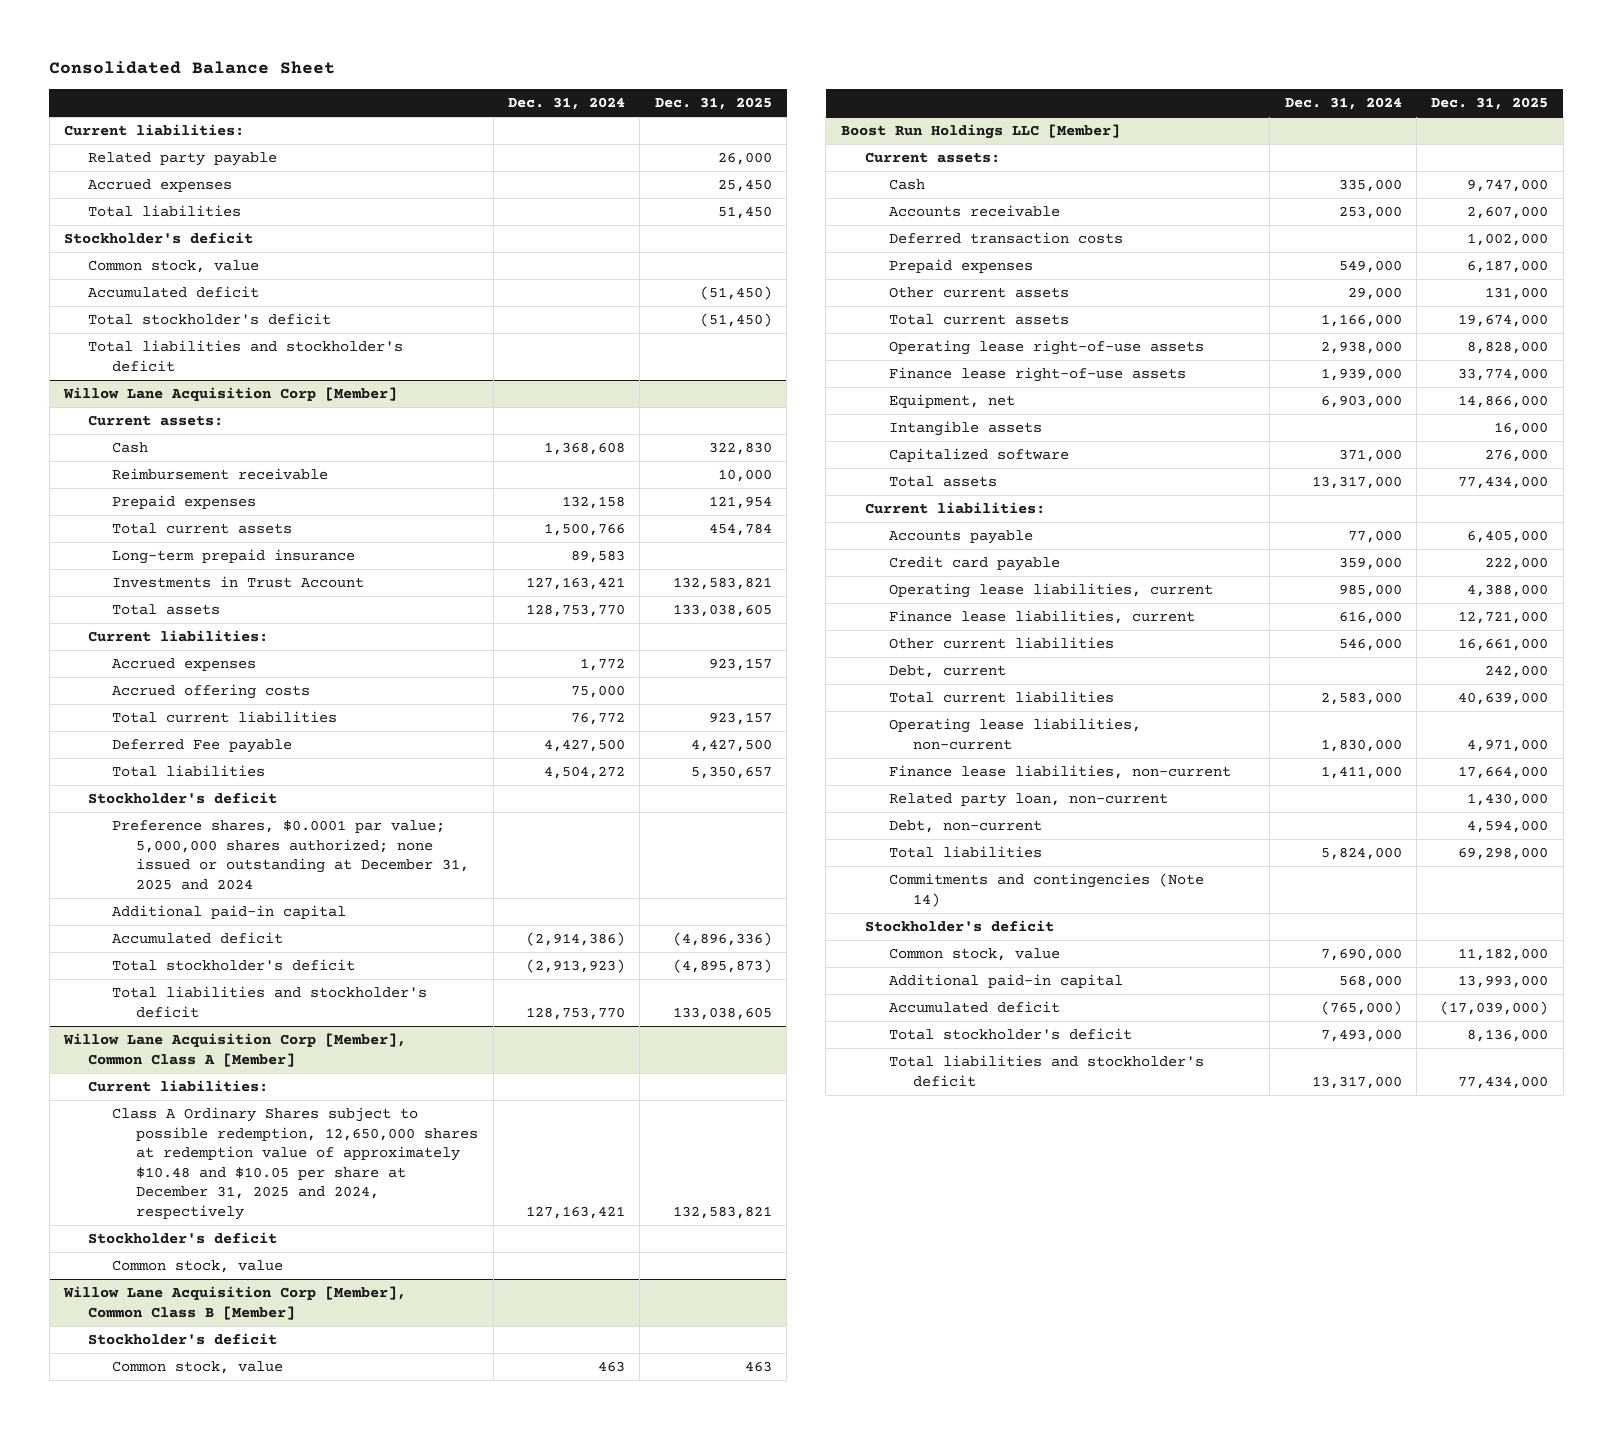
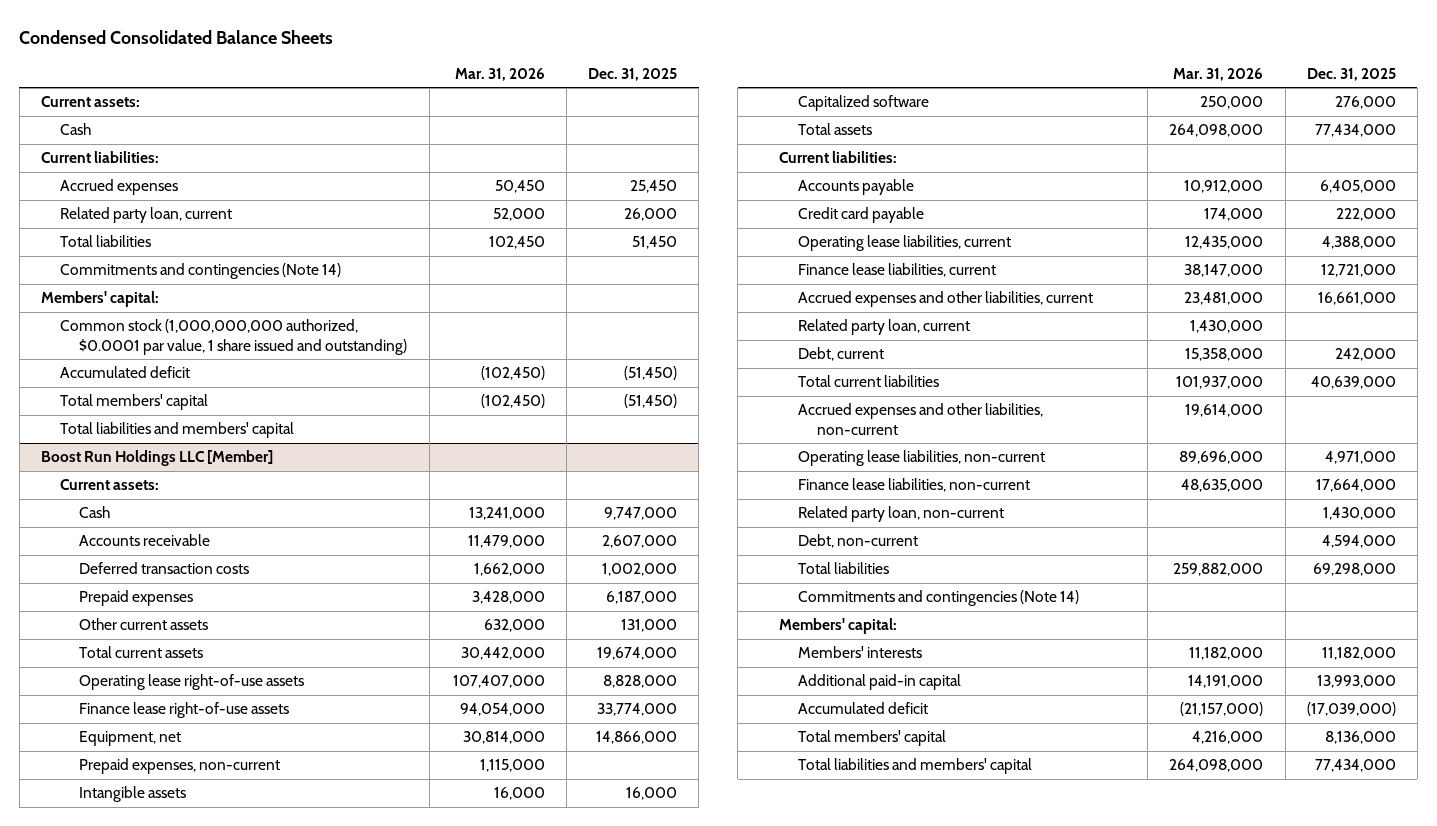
- Consolidated Balance Sheet
+ Condensed Consolidated Balance Sheets
- | Dec. 31, 2024 | Dec. 31, 2025
+ | Mar. 31, 2026 | Dec. 31, 2025
+ Current assets:
+ Cash
- Related party payable | | 26,000
+ Related party loan, current | 52,000 | 26,000
- Stockholder's deficit
- Common stock, value
+ Commitments and contingencies (Note 14)
+ Members' capital:
+ Common stock (1,000,000,000 authorized, $0.0001 par value, 1 share issued and outstanding)
- Total stockholder's deficit | | (51,450)
- Total liabilities and stockholder's deficit
- Willow Lane Acquisition Corp [Member]
- Current assets:
- Cash | 1,368,608 | 322,830
- Reimbursement receivable | | 10,000
- Prepaid expenses | 132,158 | 121,954
- Total current assets | 1,500,766 | 454,784
- Long-term prepaid insurance | 89,583 |
- Investments in Trust Account | 127,163,421 | 132,583,821
- Total assets | 128,753,770 | 133,038,605
- Current liabilities:
- Accrued expenses | 1,772 | 923,157
- Accrued offering costs | 75,000 |
- Total current liabilities | 76,772 | 923,157
- Deferred Fee payable | 4,427,500 | 4,427,500
- Total liabilities | 4,504,272 | 5,350,657
- Stockholder's deficit
- Preference shares, $0.0001 par value; 5,000,000 shares authorized; none issued or outstanding at December 31, 2025 and 2024
- Additional paid-in capital
- Accumulated deficit | (2,914,386) | (4,896,336)
- Total stockholder's deficit | (2,913,923) | (4,895,873)
- Total liabilities and stockholder's deficit | 128,753,770 | 133,038,605
- Willow Lane Acquisition Corp [Member], Common Class A [Member]
- Current liabilities:
- Class A Ordinary Shares subject to possible redemption, 12,650,000 shares at redemption value of approximately $10.48 and $10.05 per share at December 31, 2025 and 2024, respectively | 127,163,421 | 132,583,821
- Stockholder's deficit
- Common stock, value
- Willow Lane Acquisition Corp [Member], Common Class B [Member]
- Stockholder's deficit
- Common stock, value | 463 | 463
+ Total members' capital | (102,450) | (51,450)
+ Total liabilities and members' capital
@ Boost Run Holdings LLC [Member]
+ Prepaid expenses, non-current | 1,115,000 |
- Other current liabilities | 546,000 | 16,661,000
+ Accrued expenses and other liabilities, current | 23,481,000 | 16,661,000
+ Related party loan, current | 1,430,000 |
+ Accrued expenses and other liabilities, non-current | 19,614,000 |
- Stockholder's deficit
- Common stock, value | 7,690,000 | 11,182,000
+ Members' capital:
+ Members' interests | 11,182,000 | 11,182,000
- Total stockholder's deficit | 7,493,000 | 8,136,000
- Total liabilities and stockholder's deficit | 13,317,000 | 77,434,000
+ Total members' capital | 4,216,000 | 8,136,000
+ Total liabilities and members' capital | 264,098,000 | 77,434,000

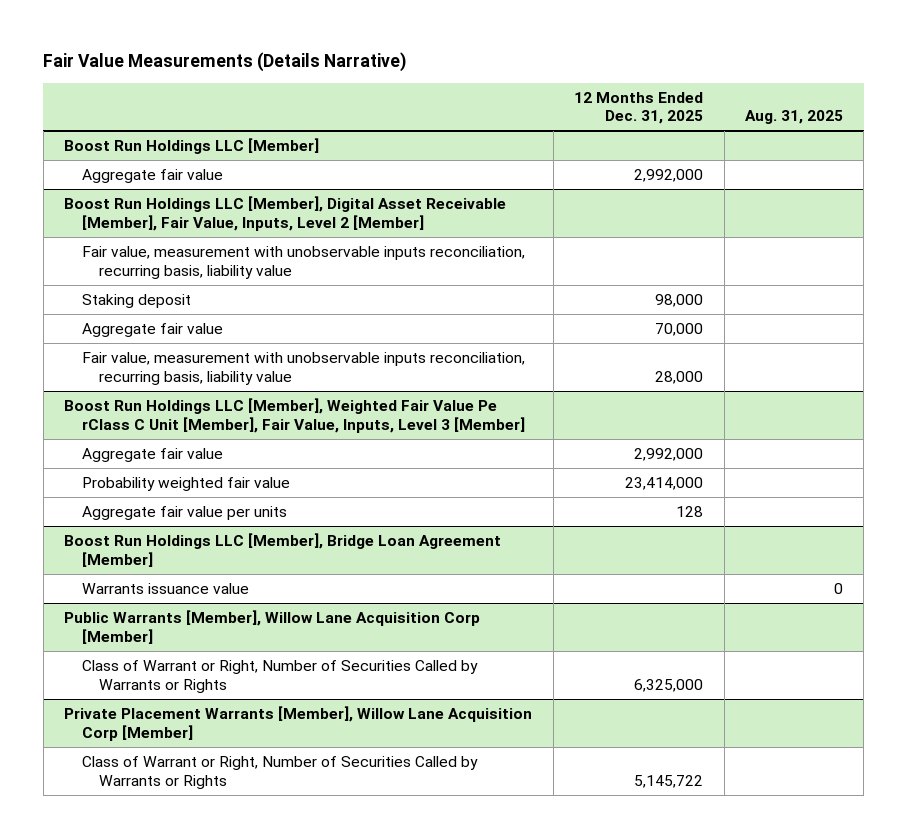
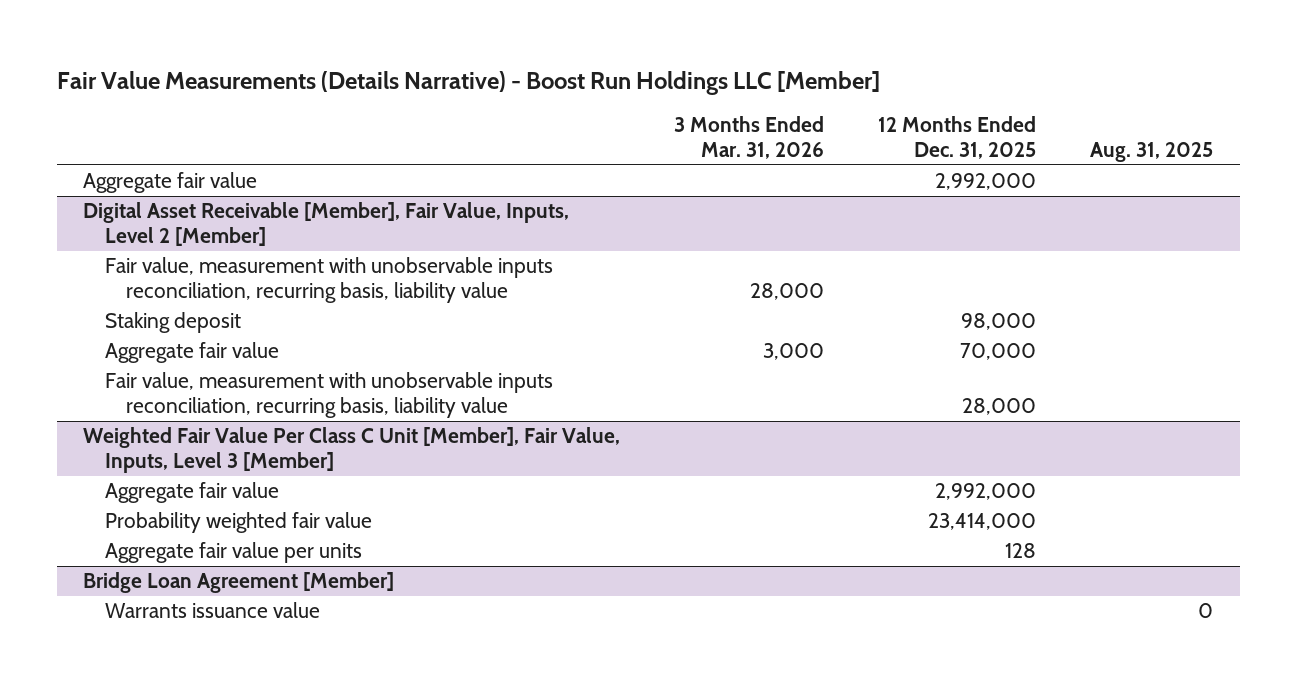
- Fair Value Measurements (Details Narrative)
+ Fair Value Measurements (Details Narrative) - Boost Run Holdings LLC [Member]
- | 12 Months Ended Dec. 31, 2025 | Aug. 31, 2025
+ | 3 Months Ended Mar. 31, 2026 | 12 Months Ended Dec. 31, 2025 | Aug. 31, 2025
- Boost Run Holdings LLC [Member]
- Boost Run Holdings LLC [Member], Digital Asset Receivable [Member], Fair Value, Inputs, Level 2 [Member]
+ Digital Asset Receivable [Member], Fair Value, Inputs, Level 2 [Member]
- Boost Run Holdings LLC [Member], Weighted Fair Value Pe rClass C Unit [Member], Fair Value, Inputs, Level 3 [Member]
+ Weighted Fair Value Per Class C Unit [Member], Fair Value, Inputs, Level 3 [Member]
- Boost Run Holdings LLC [Member], Bridge Loan Agreement [Member]
+ Bridge Loan Agreement [Member]
- Public Warrants [Member], Willow Lane Acquisition Corp [Member]
- Class of Warrant or Right, Number of Securities Called by Warrants or Rights | 6,325,000 |
- Private Placement Warrants [Member], Willow Lane Acquisition Corp [Member]
- Class of Warrant or Right, Number of Securities Called by Warrants or Rights | 5,145,722 |

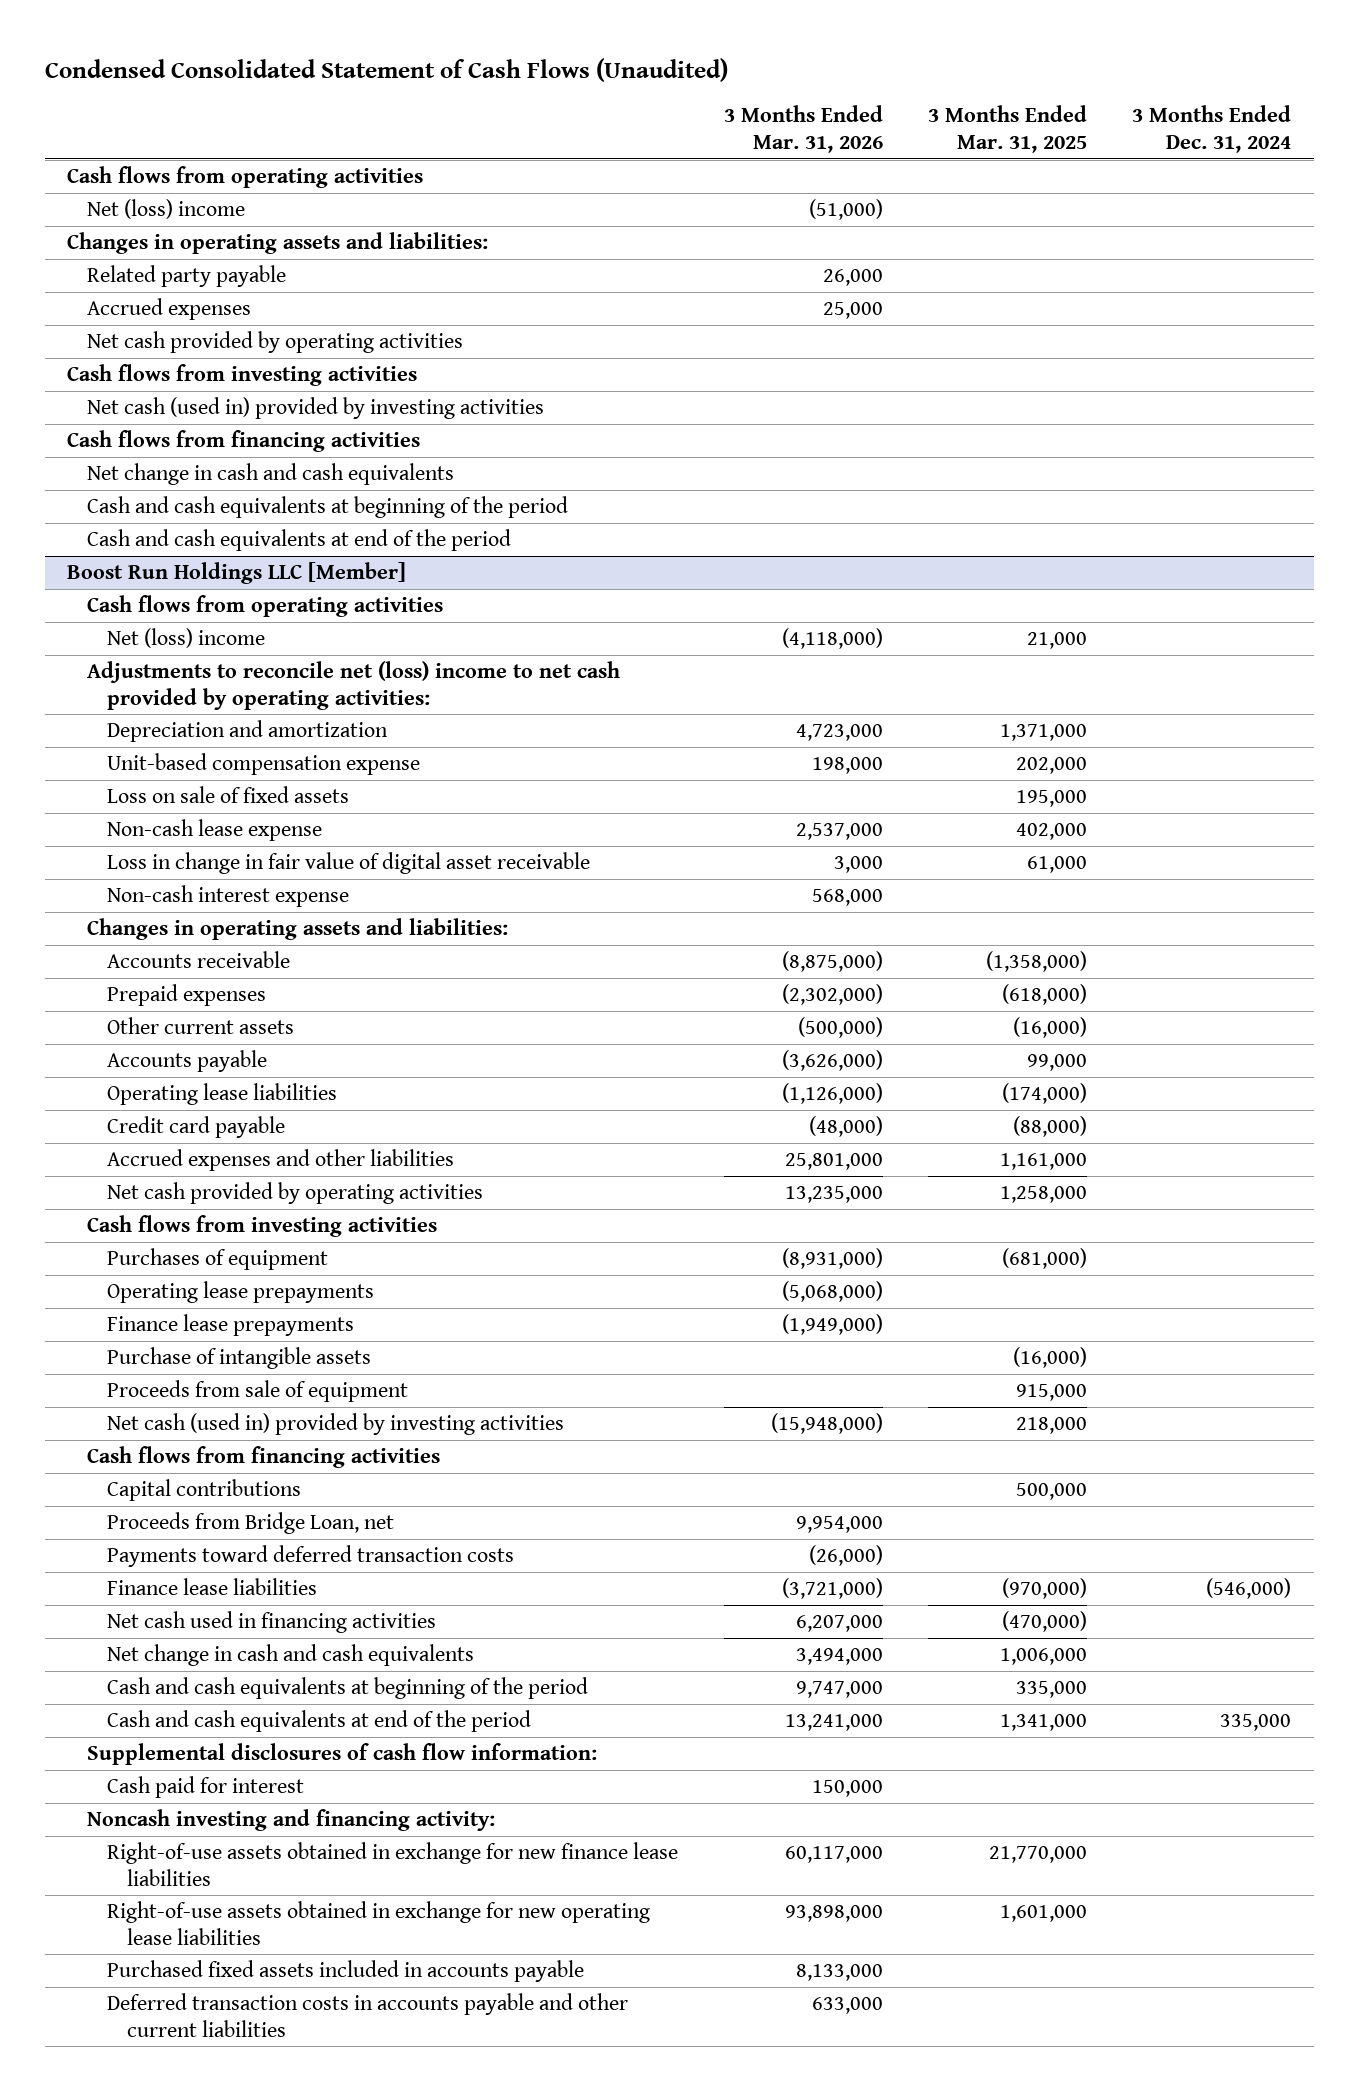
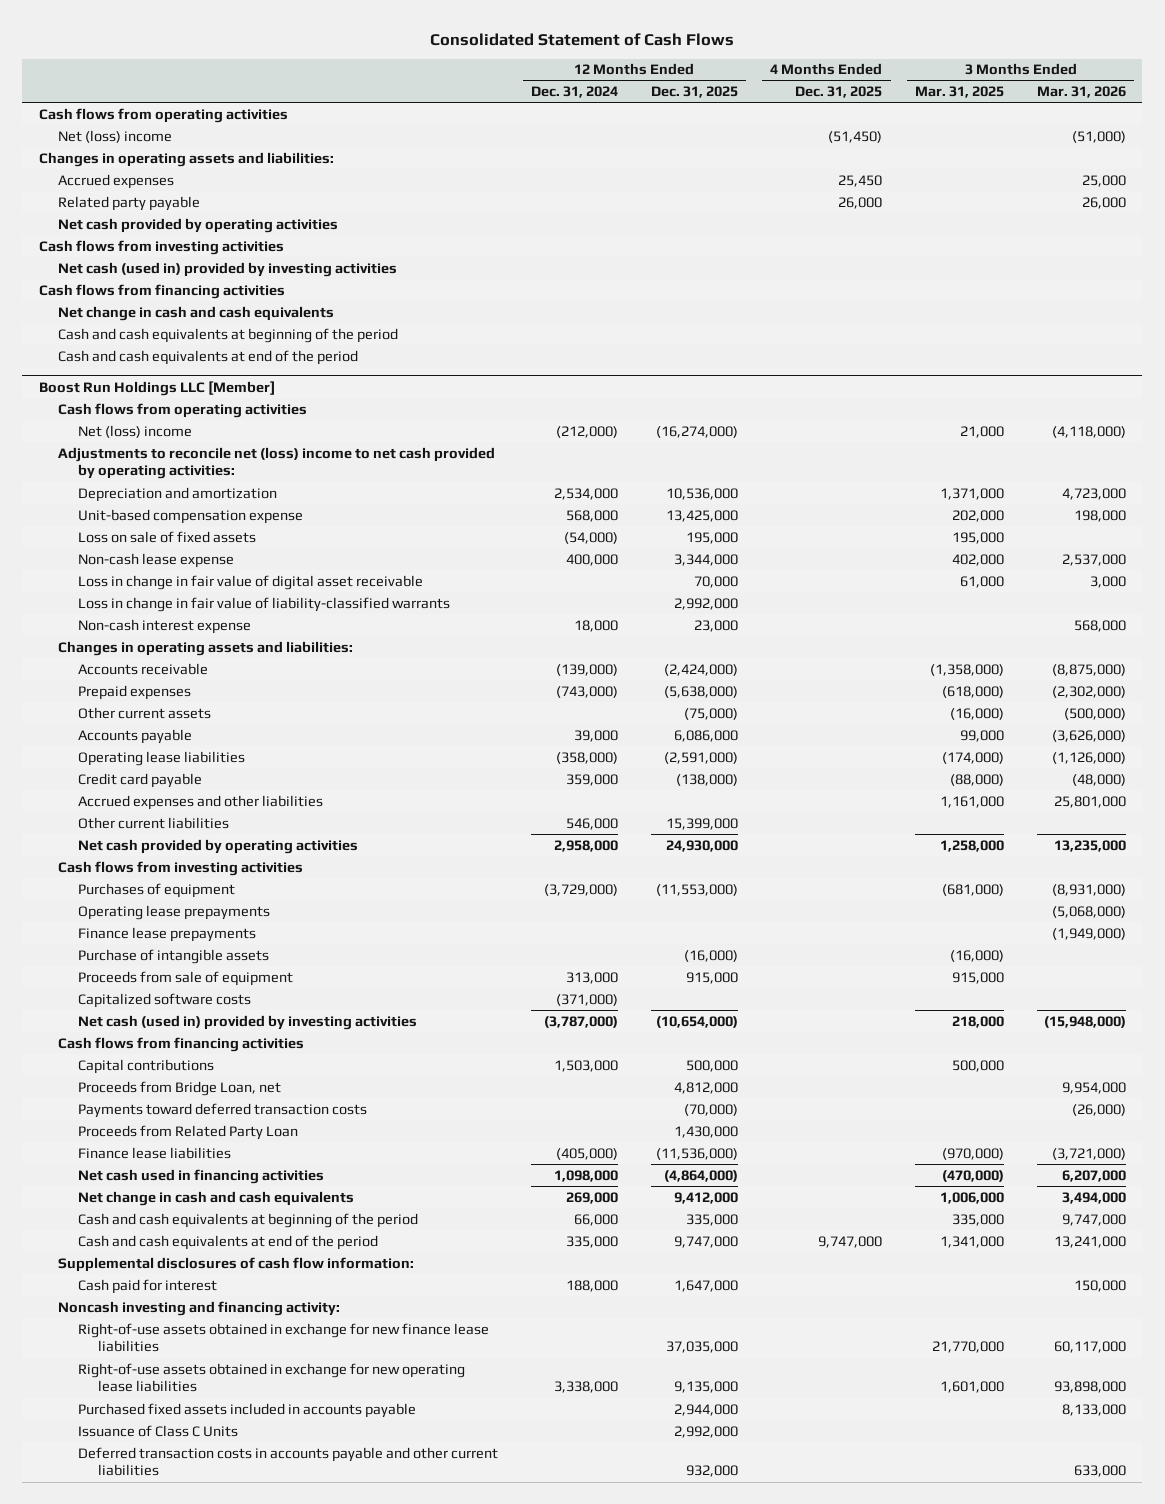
- Condensed Consolidated Statement of Cash Flows (Unaudited)
+ Consolidated Statement of Cash Flows
- | 3 Months Ended Mar. 31, 2026 | 3 Months Ended Mar. 31, 2025 | 3 Months Ended Dec. 31, 2024
+ | 12 Months Ended Dec. 31, 2024 | 12 Months Ended Dec. 31, 2025 | 4 Months Ended Dec. 31, 2025 | 3 Months Ended Mar. 31, 2025 | 3 Months Ended Mar. 31, 2026
moved down: Related party payable | | | 26,000 | | 26,000
@ Boost Run Holdings LLC [Member]
+ Loss in change in fair value of liability-classified warrants | | 2,992,000 | | |
+ Other current liabilities | 546,000 | 15,399,000 | | |
+ Capitalized software costs | (371,000) | | | |
+ Proceeds from Related Party Loan | | 1,430,000 | | |
+ Issuance of Class C Units | | 2,992,000 | | |

